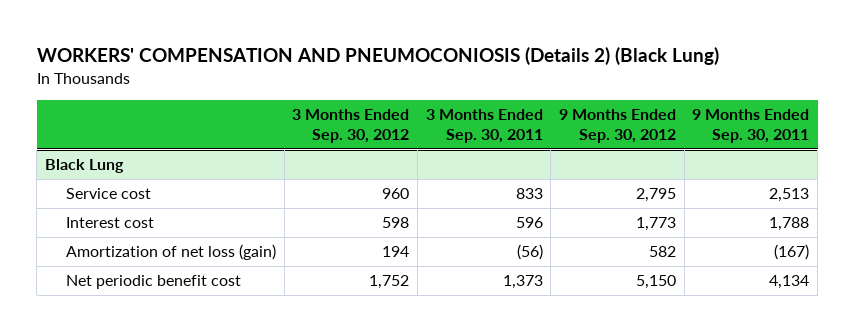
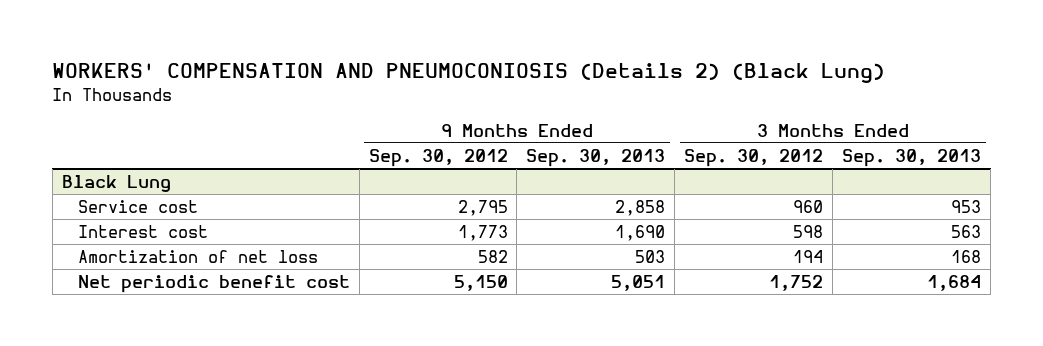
- | 3 Months Ended Sep. 30, 2012 | 3 Months Ended Sep. 30, 2011 | 9 Months Ended Sep. 30, 2012 | 9 Months Ended Sep. 30, 2011
+ | 9 Months Ended Sep. 30, 2012 | 9 Months Ended Sep. 30, 2013 | 3 Months Ended Sep. 30, 2012 | 3 Months Ended Sep. 30, 2013
@ Black Lung
- Amortization of net loss (gain) | 194 | (56) | 582 | (167)
+ Amortization of net loss | 582 | 503 | 194 | 168

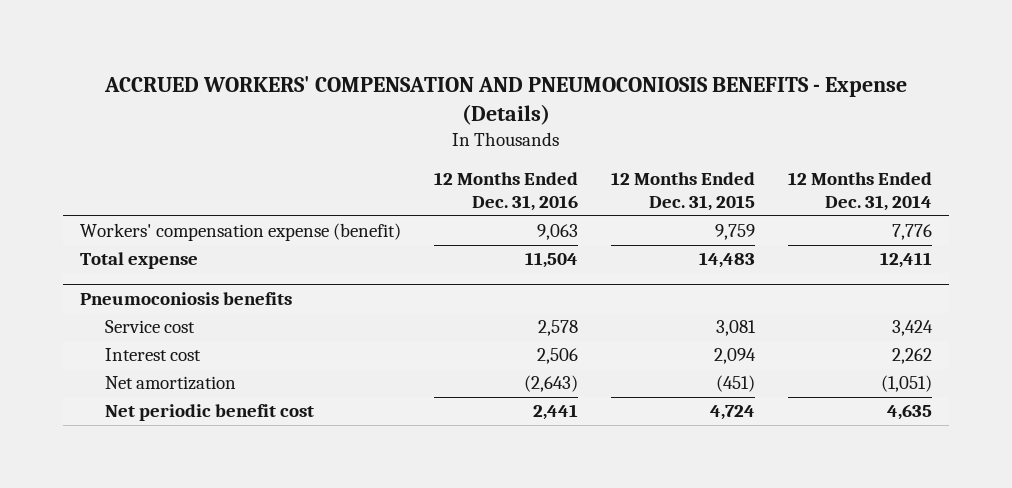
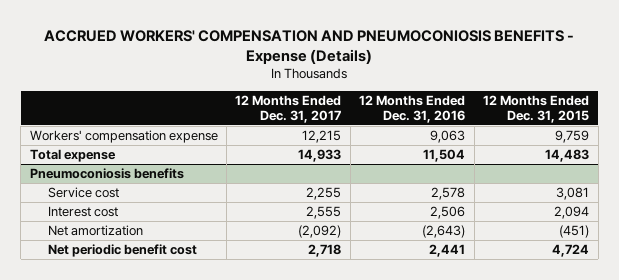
- | 12 Months Ended Dec. 31, 2016 | 12 Months Ended Dec. 31, 2015 | 12 Months Ended Dec. 31, 2014
+ | 12 Months Ended Dec. 31, 2017 | 12 Months Ended Dec. 31, 2016 | 12 Months Ended Dec. 31, 2015
- Workers' compensation expense (benefit) | 9,063 | 9,759 | 7,776
+ Workers' compensation expense | 12,215 | 9,063 | 9,759

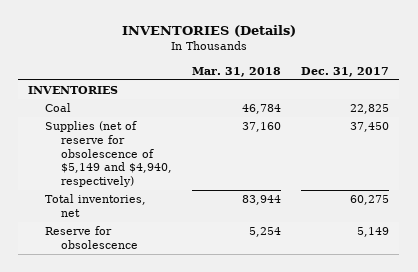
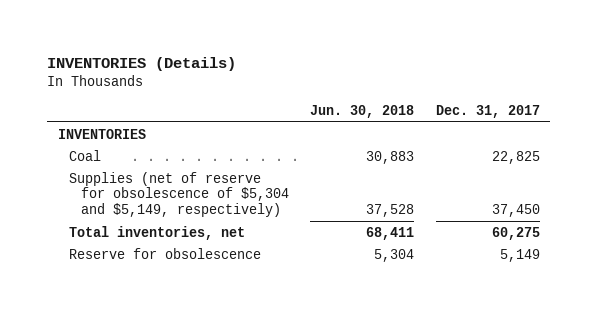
- | Mar. 31, 2018 | Dec. 31, 2017
+ | Jun. 30, 2018 | Dec. 31, 2017
- Supplies (net of reserve for obsolescence of $5,149 and $4,940, respectively) | 37,160 | 37,450
+ Supplies (net of reserve for obsolescence of $5,304 and $5,149, respectively) | 37,528 | 37,450

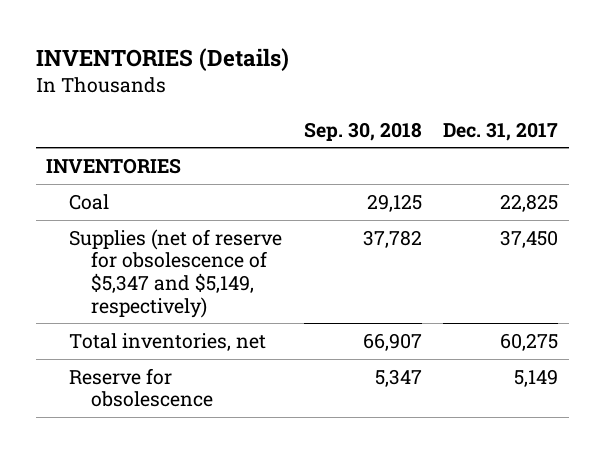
- | Jun. 30, 2018 | Dec. 31, 2017
+ | Sep. 30, 2018 | Dec. 31, 2017
- Supplies (net of reserve for obsolescence of $5,304 and $5,149, respectively) | 37,528 | 37,450
+ Supplies (net of reserve for obsolescence of $5,347 and $5,149, respectively) | 37,782 | 37,450

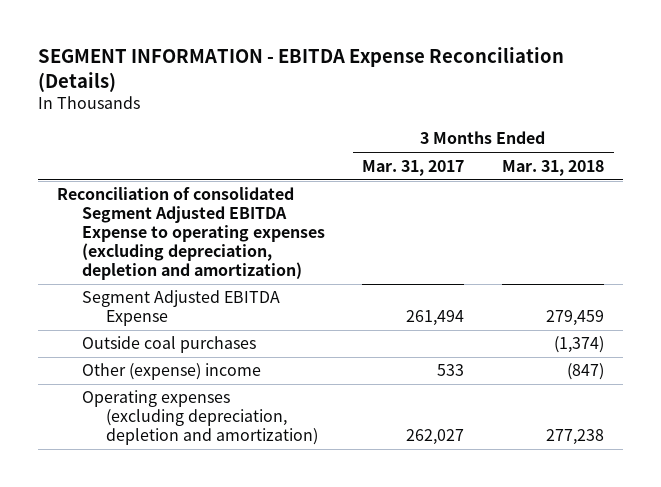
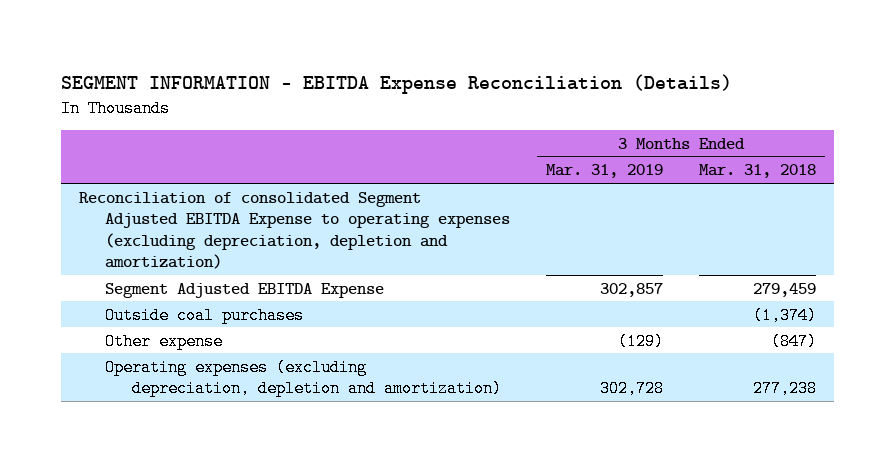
- | 3 Months Ended Mar. 31, 2017 | 3 Months Ended Mar. 31, 2018
+ | 3 Months Ended Mar. 31, 2019 | 3 Months Ended Mar. 31, 2018
- Other (expense) income | 533 | (847)
+ Other expense | (129) | (847)

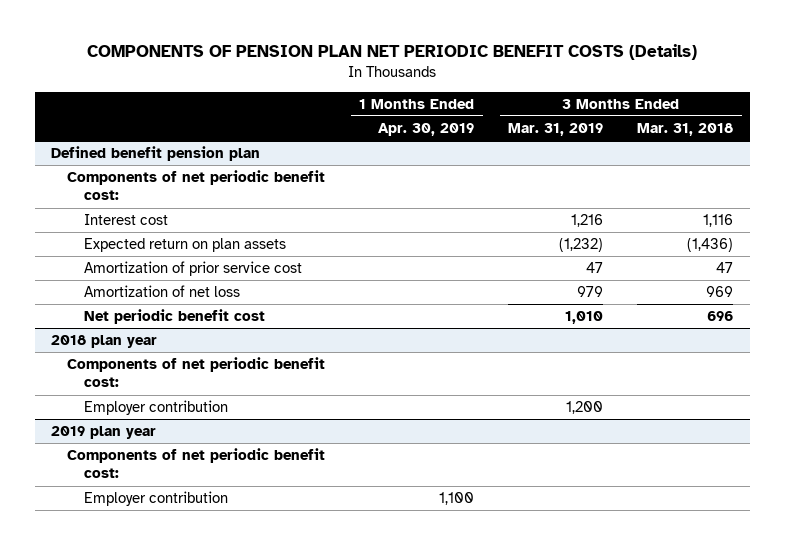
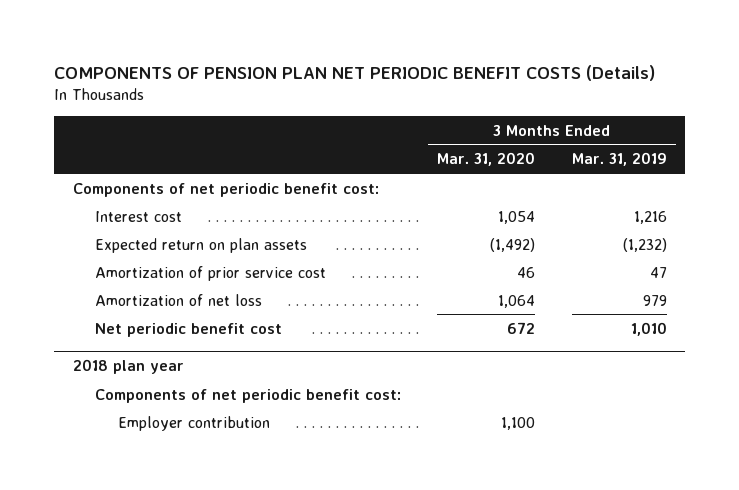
- | 1 Months Ended Apr. 30, 2019 | 3 Months Ended Mar. 31, 2019 | 3 Months Ended Mar. 31, 2018
+ | 3 Months Ended Mar. 31, 2020 | 3 Months Ended Mar. 31, 2019
- Defined benefit pension plan
@ 2018 plan year
- Employer contribution | | 1,200 |
- 2019 plan year
- Components of net periodic benefit cost:

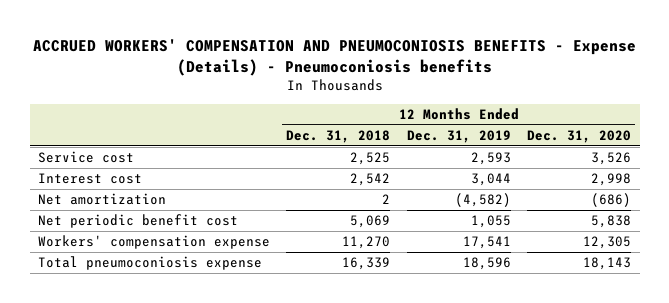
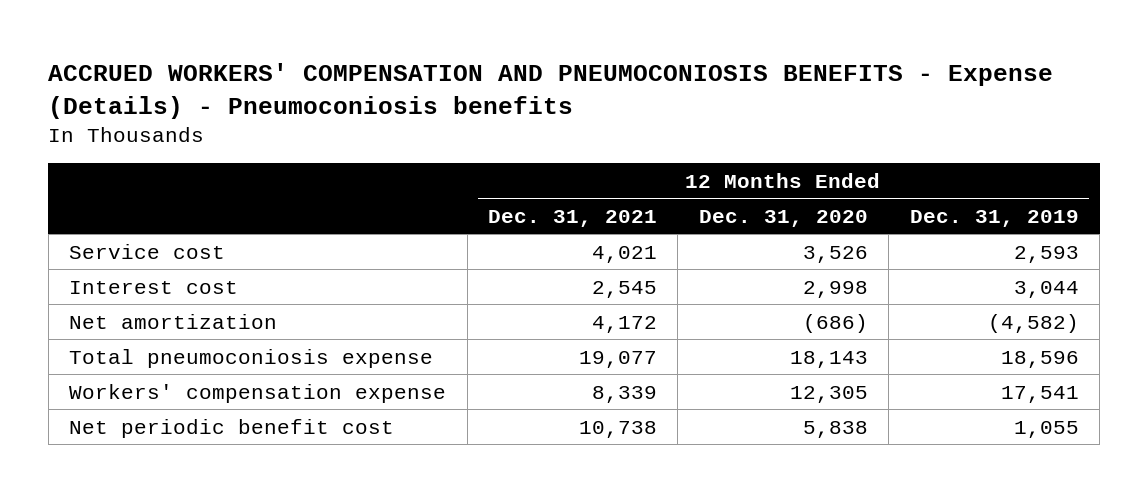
- | 12 Months Ended Dec. 31, 2018 | 12 Months Ended Dec. 31, 2019 | 12 Months Ended Dec. 31, 2020
+ | 12 Months Ended Dec. 31, 2021 | 12 Months Ended Dec. 31, 2020 | 12 Months Ended Dec. 31, 2019
moved down: Workers' compensation expense | 8,339 | 12,305 | 17,541
moved down: Net periodic benefit cost | 10,738 | 5,838 | 1,055

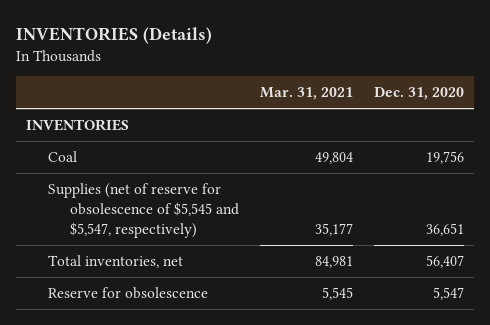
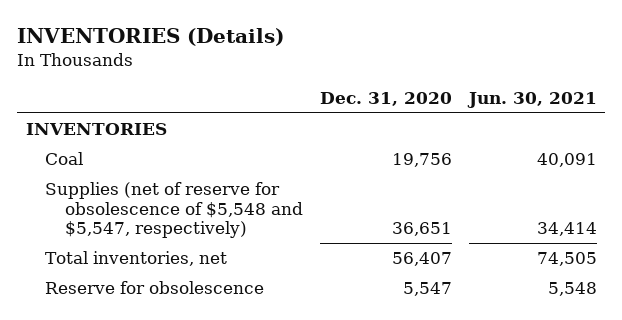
- | Mar. 31, 2021 | Dec. 31, 2020
+ | Dec. 31, 2020 | Jun. 30, 2021
- Supplies (net of reserve for obsolescence of $5,545 and $5,547, respectively) | 35,177 | 36,651
+ Supplies (net of reserve for obsolescence of $5,548 and $5,547, respectively) | 36,651 | 34,414

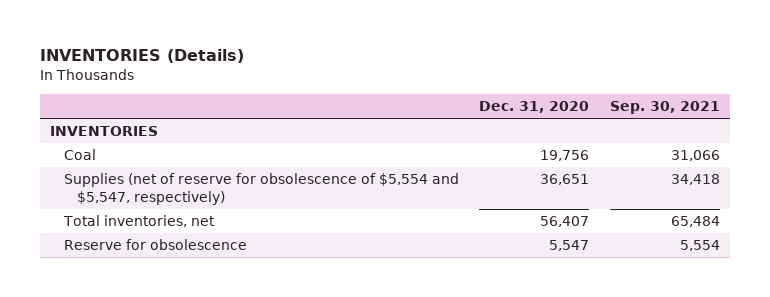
- | Dec. 31, 2020 | Jun. 30, 2021
+ | Dec. 31, 2020 | Sep. 30, 2021
- Supplies (net of reserve for obsolescence of $5,548 and $5,547, respectively) | 36,651 | 34,414
+ Supplies (net of reserve for obsolescence of $5,554 and $5,547, respectively) | 36,651 | 34,418

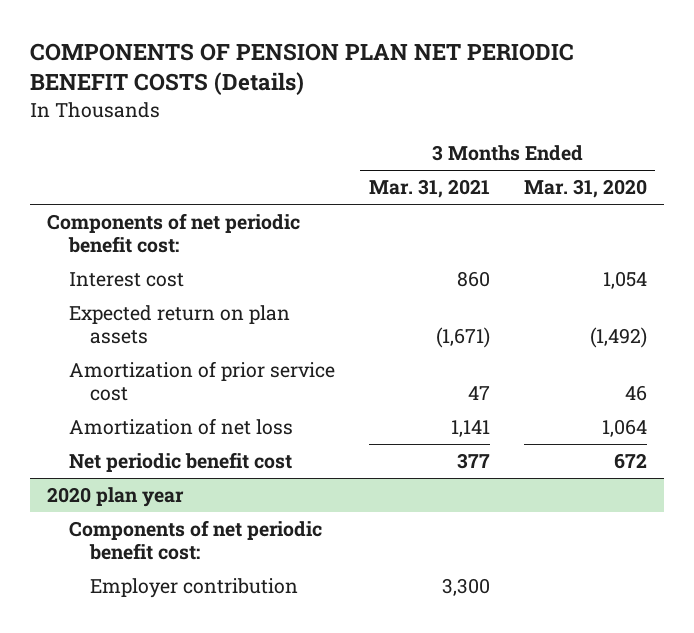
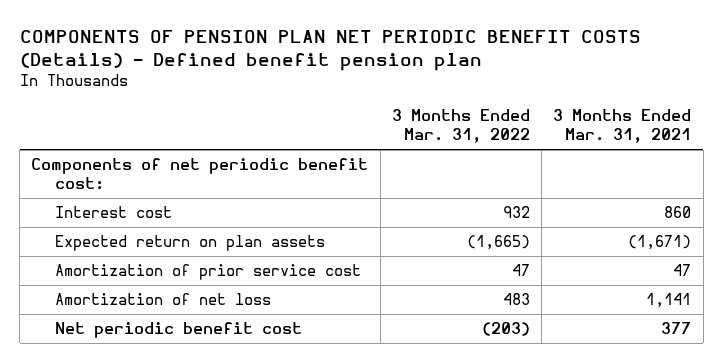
- COMPONENTS OF PENSION PLAN NET PERIODIC BENEFIT COSTS (Details)
+ COMPONENTS OF PENSION PLAN NET PERIODIC BENEFIT COSTS (Details) - Defined benefit pension plan
- | 3 Months Ended Mar. 31, 2021 | 3 Months Ended Mar. 31, 2020
+ | 3 Months Ended Mar. 31, 2022 | 3 Months Ended Mar. 31, 2021
- 2020 plan year
- Components of net periodic benefit cost:
- Employer contribution | 3,300 |

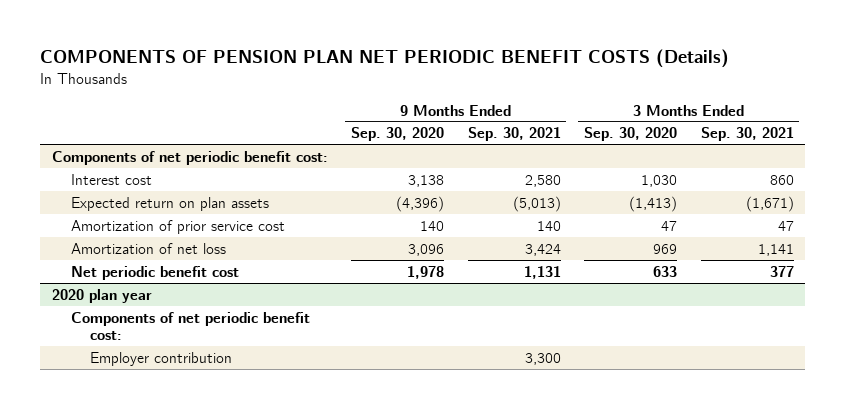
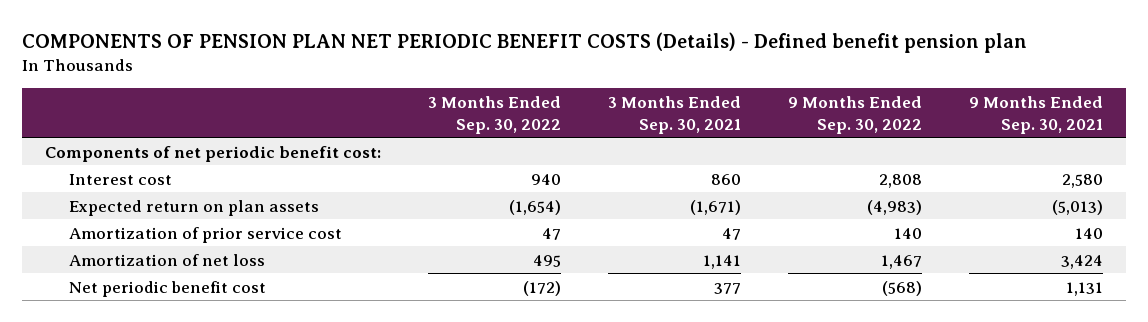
- COMPONENTS OF PENSION PLAN NET PERIODIC BENEFIT COSTS (Details)
+ COMPONENTS OF PENSION PLAN NET PERIODIC BENEFIT COSTS (Details) - Defined benefit pension plan
- | 9 Months Ended Sep. 30, 2020 | 9 Months Ended Sep. 30, 2021 | 3 Months Ended Sep. 30, 2020 | 3 Months Ended Sep. 30, 2021
+ | 3 Months Ended Sep. 30, 2022 | 3 Months Ended Sep. 30, 2021 | 9 Months Ended Sep. 30, 2022 | 9 Months Ended Sep. 30, 2021
- 2020 plan year
- Components of net periodic benefit cost:
- Employer contribution | | 3,300 | |

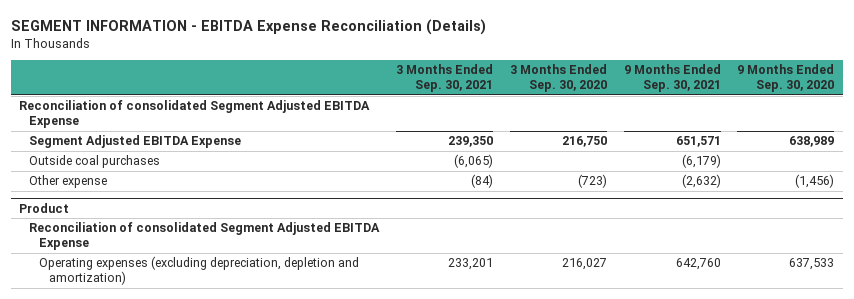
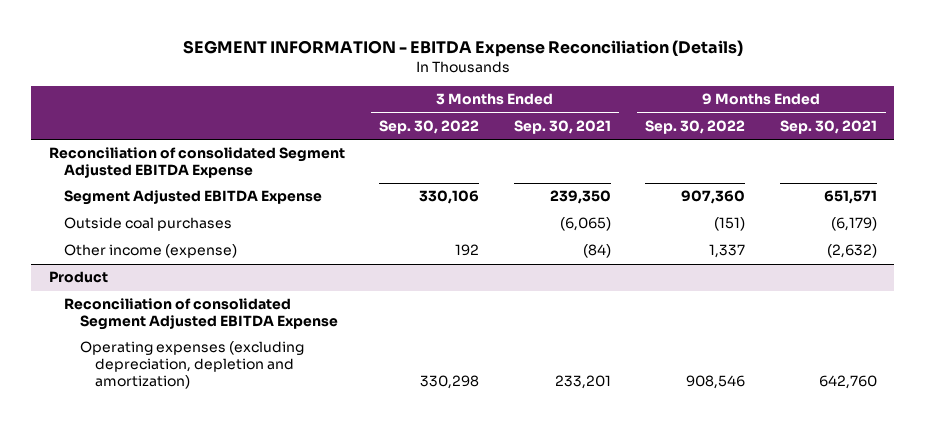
- | 3 Months Ended Sep. 30, 2021 | 3 Months Ended Sep. 30, 2020 | 9 Months Ended Sep. 30, 2021 | 9 Months Ended Sep. 30, 2020
+ | 3 Months Ended Sep. 30, 2022 | 3 Months Ended Sep. 30, 2021 | 9 Months Ended Sep. 30, 2022 | 9 Months Ended Sep. 30, 2021
- Other expense | (84) | (723) | (2,632) | (1,456)
+ Other income (expense) | 192 | (84) | 1,337 | (2,632)

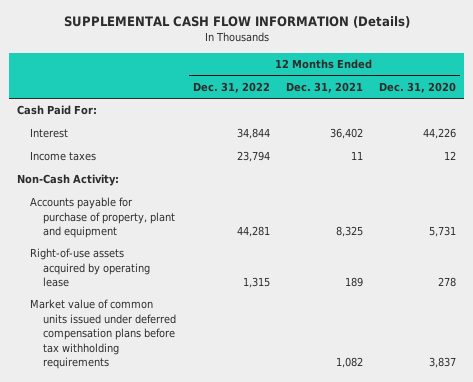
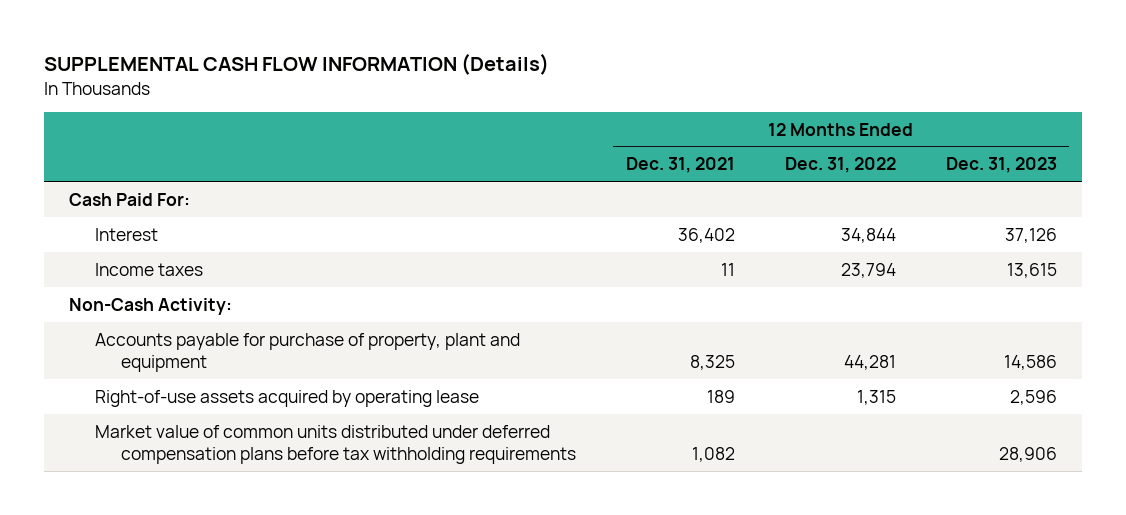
- | 12 Months Ended Dec. 31, 2022 | 12 Months Ended Dec. 31, 2021 | 12 Months Ended Dec. 31, 2020
+ | 12 Months Ended Dec. 31, 2021 | 12 Months Ended Dec. 31, 2022 | 12 Months Ended Dec. 31, 2023
- Market value of common units issued under deferred compensation plans before tax withholding requirements | | 1,082 | 3,837
+ Market value of common units distributed under deferred compensation plans before tax withholding requirements | 1,082 | | 28,906

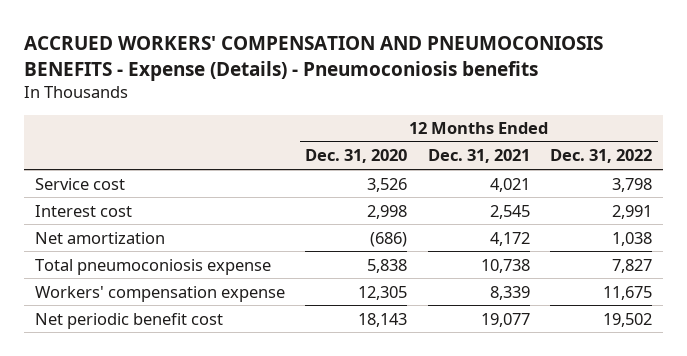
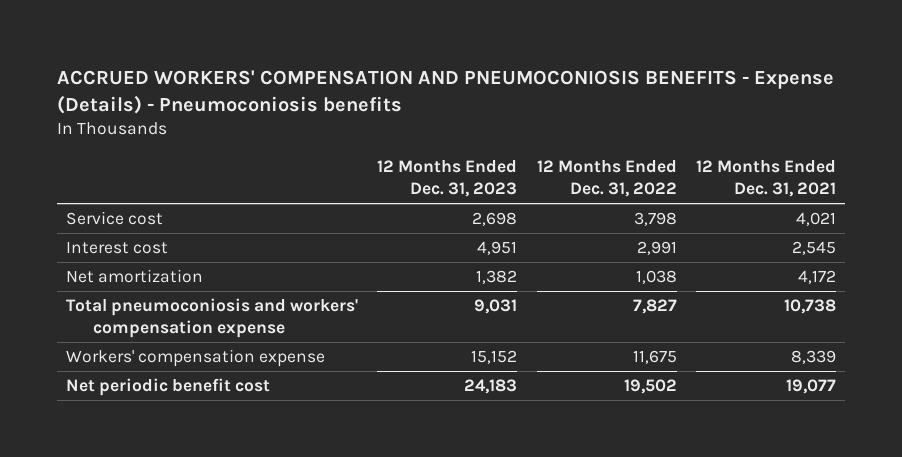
- | 12 Months Ended Dec. 31, 2020 | 12 Months Ended Dec. 31, 2021 | 12 Months Ended Dec. 31, 2022
+ | 12 Months Ended Dec. 31, 2023 | 12 Months Ended Dec. 31, 2022 | 12 Months Ended Dec. 31, 2021
- Total pneumoconiosis expense | 5,838 | 10,738 | 7,827
+ Total pneumoconiosis and workers' compensation expense | 9,031 | 7,827 | 10,738

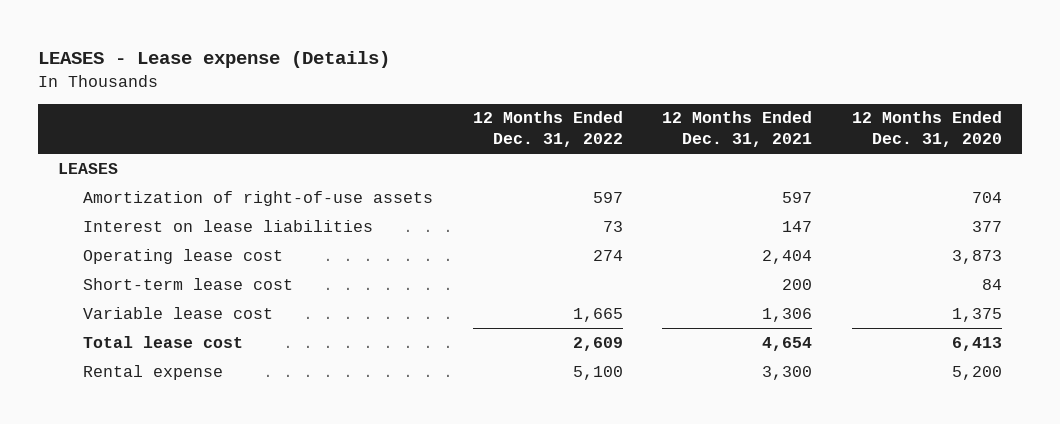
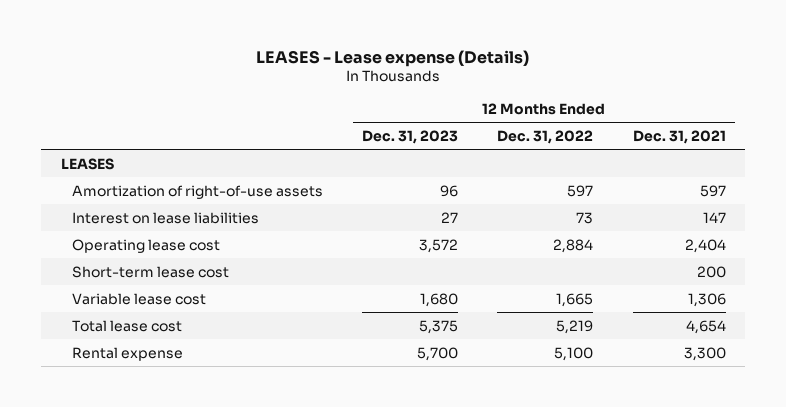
- | 12 Months Ended Dec. 31, 2022 | 12 Months Ended Dec. 31, 2021 | 12 Months Ended Dec. 31, 2020
+ | 12 Months Ended Dec. 31, 2023 | 12 Months Ended Dec. 31, 2022 | 12 Months Ended Dec. 31, 2021
- Operating lease cost | 274 | 2,404 | 3,873
+ Operating lease cost | 3,572 | 2,884 | 2,404
- Total lease cost | 2,609 | 4,654 | 6,413
+ Total lease cost | 5,375 | 5,219 | 4,654

